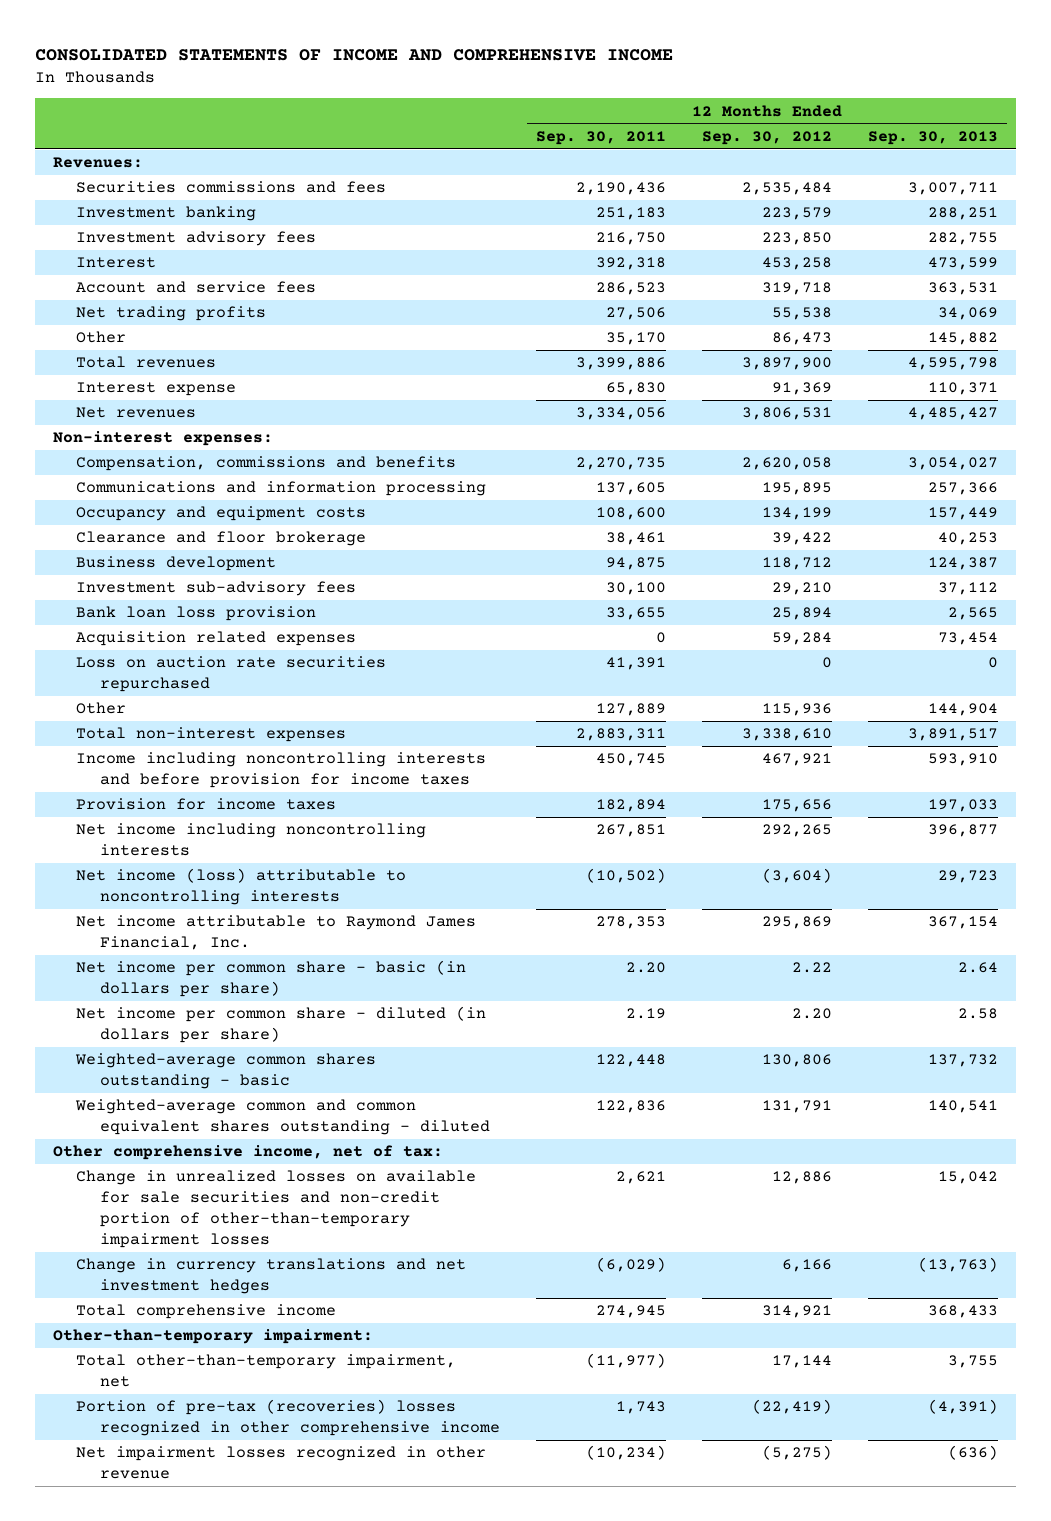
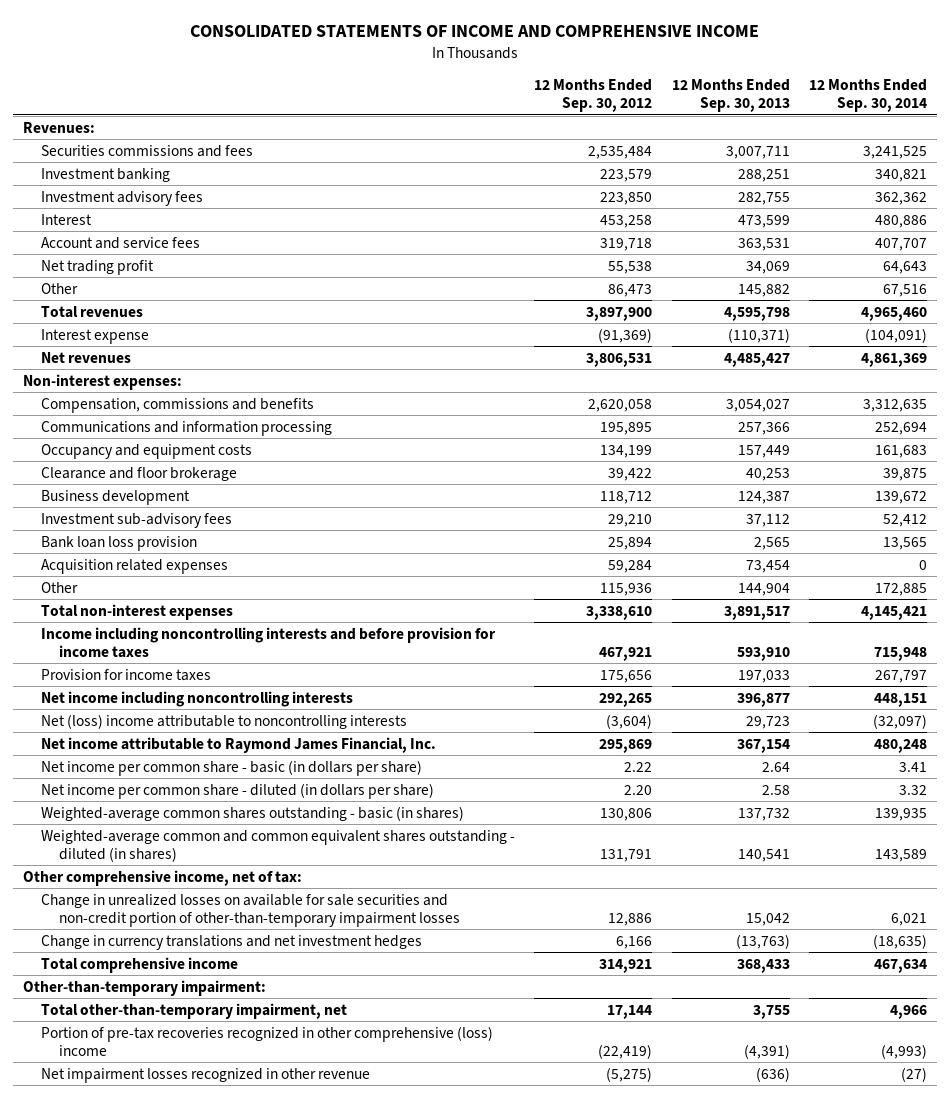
- | 12 Months Ended Sep. 30, 2011 | 12 Months Ended Sep. 30, 2012 | 12 Months Ended Sep. 30, 2013
+ | 12 Months Ended Sep. 30, 2012 | 12 Months Ended Sep. 30, 2013 | 12 Months Ended Sep. 30, 2014
- Net trading profits | 27,506 | 55,538 | 34,069
+ Net trading profit | 55,538 | 34,069 | 64,643
- Interest expense | 65,830 | 91,369 | 110,371
+ Interest expense | (91,369) | (110,371) | (104,091)
- Loss on auction rate securities repurchased | 41,391 | 0 | 0
- Net income (loss) attributable to noncontrolling interests | (10,502) | (3,604) | 29,723
+ Net (loss) income attributable to noncontrolling interests | (3,604) | 29,723 | (32,097)
- Weighted-average common shares outstanding - basic | 122,448 | 130,806 | 137,732
- Weighted-average common and common equivalent shares outstanding - diluted | 122,836 | 131,791 | 140,541
+ Weighted-average common shares outstanding - basic (in shares) | 130,806 | 137,732 | 139,935
+ Weighted-average common and common equivalent shares outstanding - diluted (in shares) | 131,791 | 140,541 | 143,589
- Portion of pre-tax (recoveries) losses recognized in other comprehensive income | 1,743 | (22,419) | (4,391)
+ Portion of pre-tax recoveries recognized in other comprehensive (loss) income | (22,419) | (4,391) | (4,993)

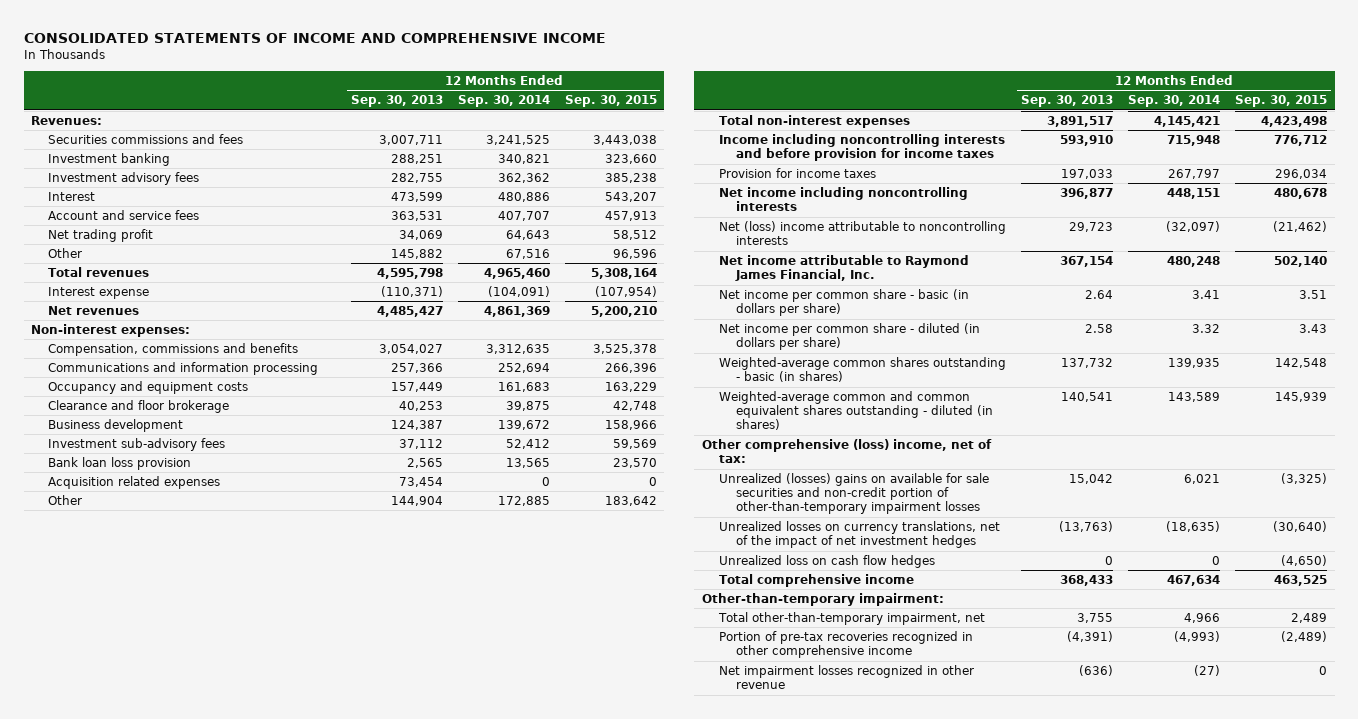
- | 12 Months Ended Sep. 30, 2012 | 12 Months Ended Sep. 30, 2013 | 12 Months Ended Sep. 30, 2014
+ | 12 Months Ended Sep. 30, 2013 | 12 Months Ended Sep. 30, 2014 | 12 Months Ended Sep. 30, 2015
- Other comprehensive income, net of tax:
- Change in unrealized losses on available for sale securities and non-credit portion of other-than-temporary impairment losses | 12,886 | 15,042 | 6,021
- Change in currency translations and net investment hedges | 6,166 | (13,763) | (18,635)
+ Other comprehensive (loss) income, net of tax:
+ Unrealized (losses) gains on available for sale securities and non-credit portion of other-than-temporary impairment losses | 15,042 | 6,021 | (3,325)
+ Unrealized losses on currency translations, net of the impact of net investment hedges | (13,763) | (18,635) | (30,640)
+ Unrealized loss on cash flow hedges | 0 | 0 | (4,650)
- Portion of pre-tax recoveries recognized in other comprehensive (loss) income | (22,419) | (4,391) | (4,993)
+ Portion of pre-tax recoveries recognized in other comprehensive income | (4,391) | (4,993) | (2,489)

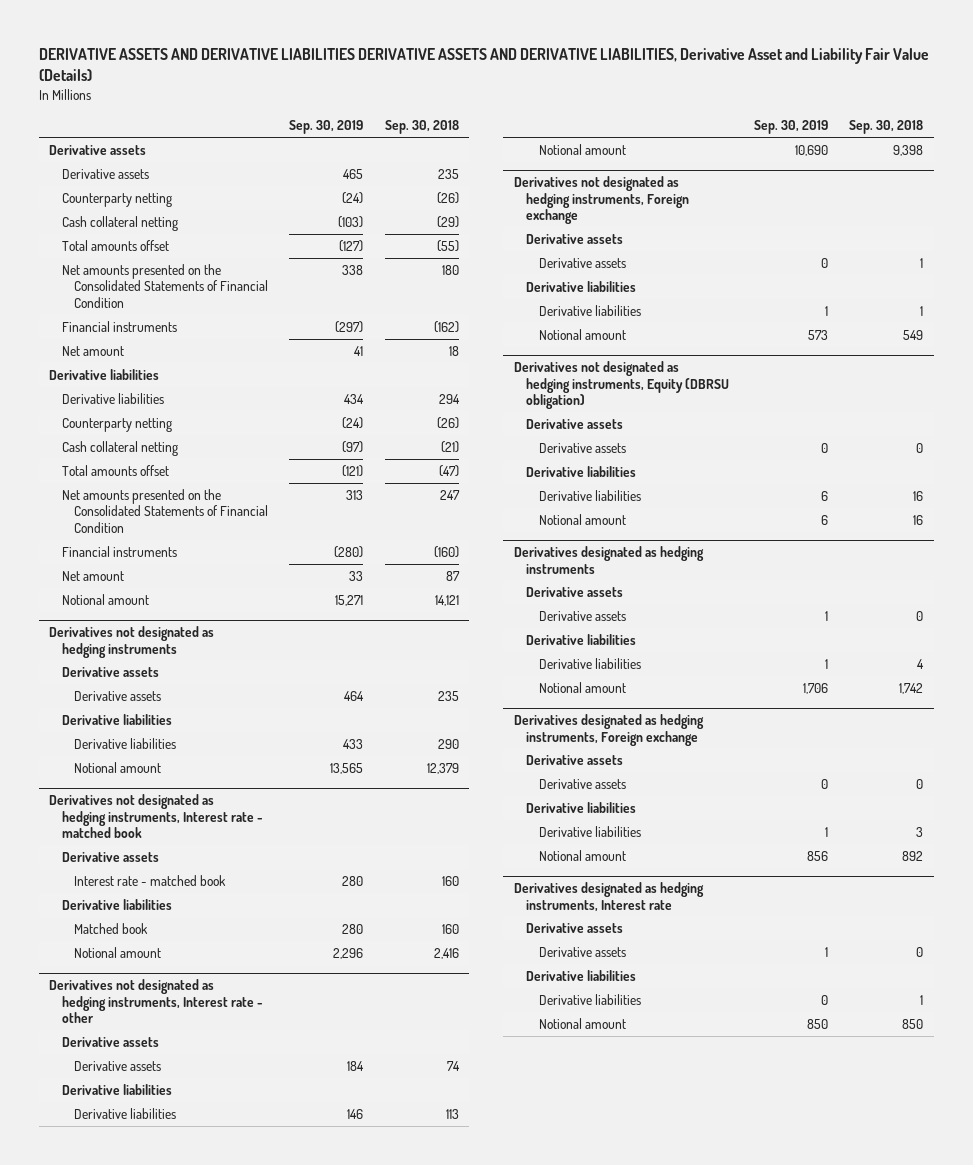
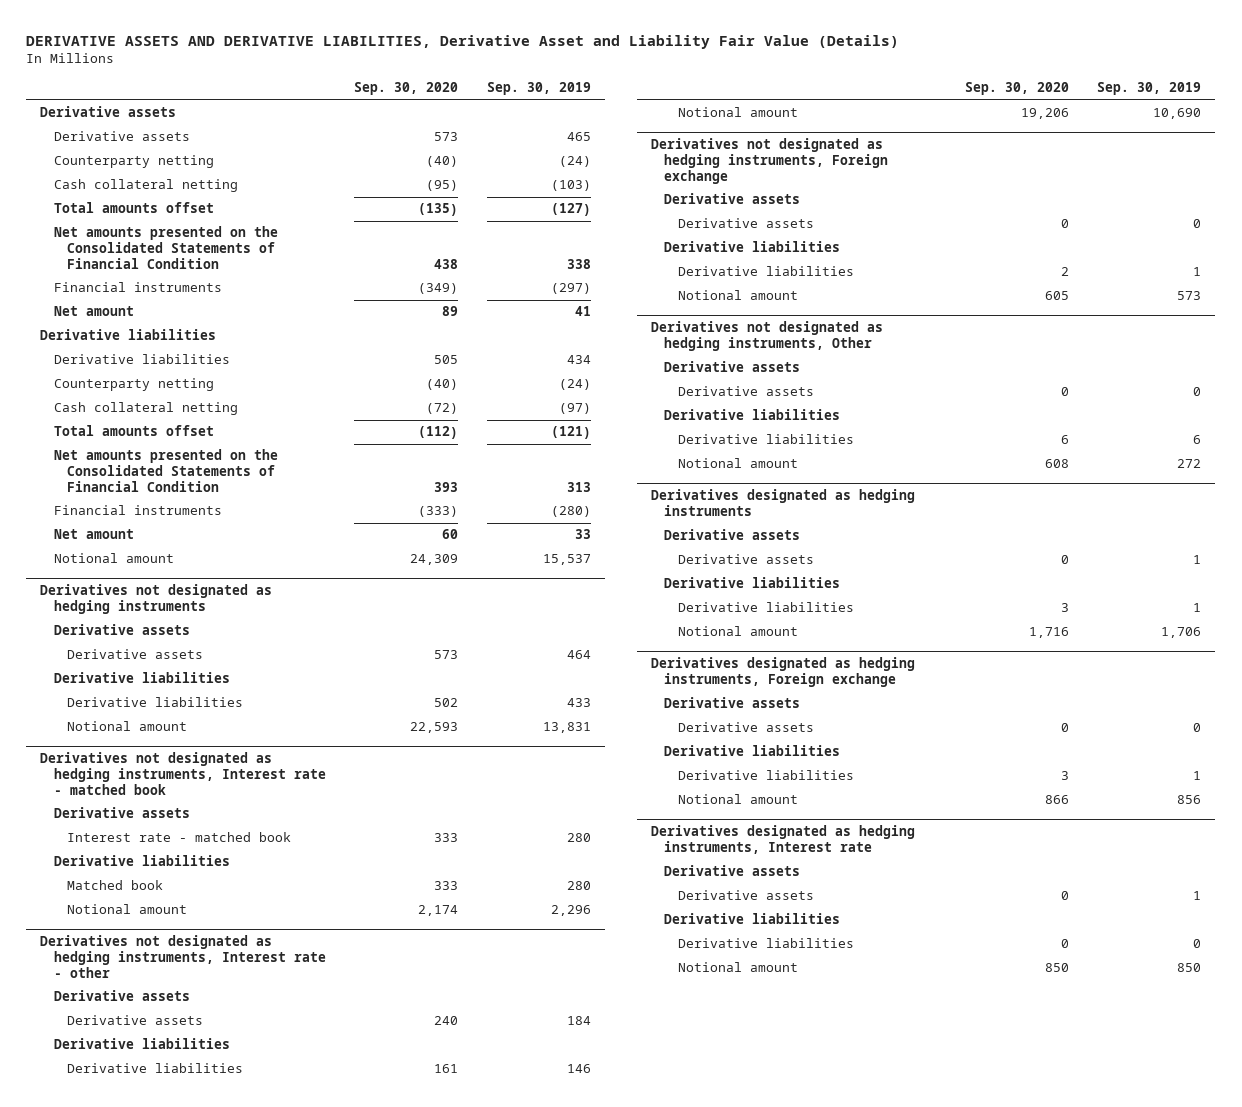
- DERIVATIVE ASSETS AND DERIVATIVE LIABILITIES DERIVATIVE ASSETS AND DERIVATIVE LIABILITIES, Derivative Asset and Liability Fair Value (Details)
+ DERIVATIVE ASSETS AND DERIVATIVE LIABILITIES, Derivative Asset and Liability Fair Value (Details)
- | Sep. 30, 2019 | Sep. 30, 2018
+ | Sep. 30, 2020 | Sep. 30, 2019
- Notional amount | 15,271 | 14,121
+ Notional amount | 24,309 | 15,537
@ Derivatives not designated as hedging instruments
- Notional amount | 13,565 | 12,379
+ Notional amount | 22,593 | 13,831
- Derivatives not designated as hedging instruments, Equity (DBRSU obligation)
+ Derivatives not designated as hedging instruments, Other
- Notional amount | 6 | 16
+ Notional amount | 608 | 272

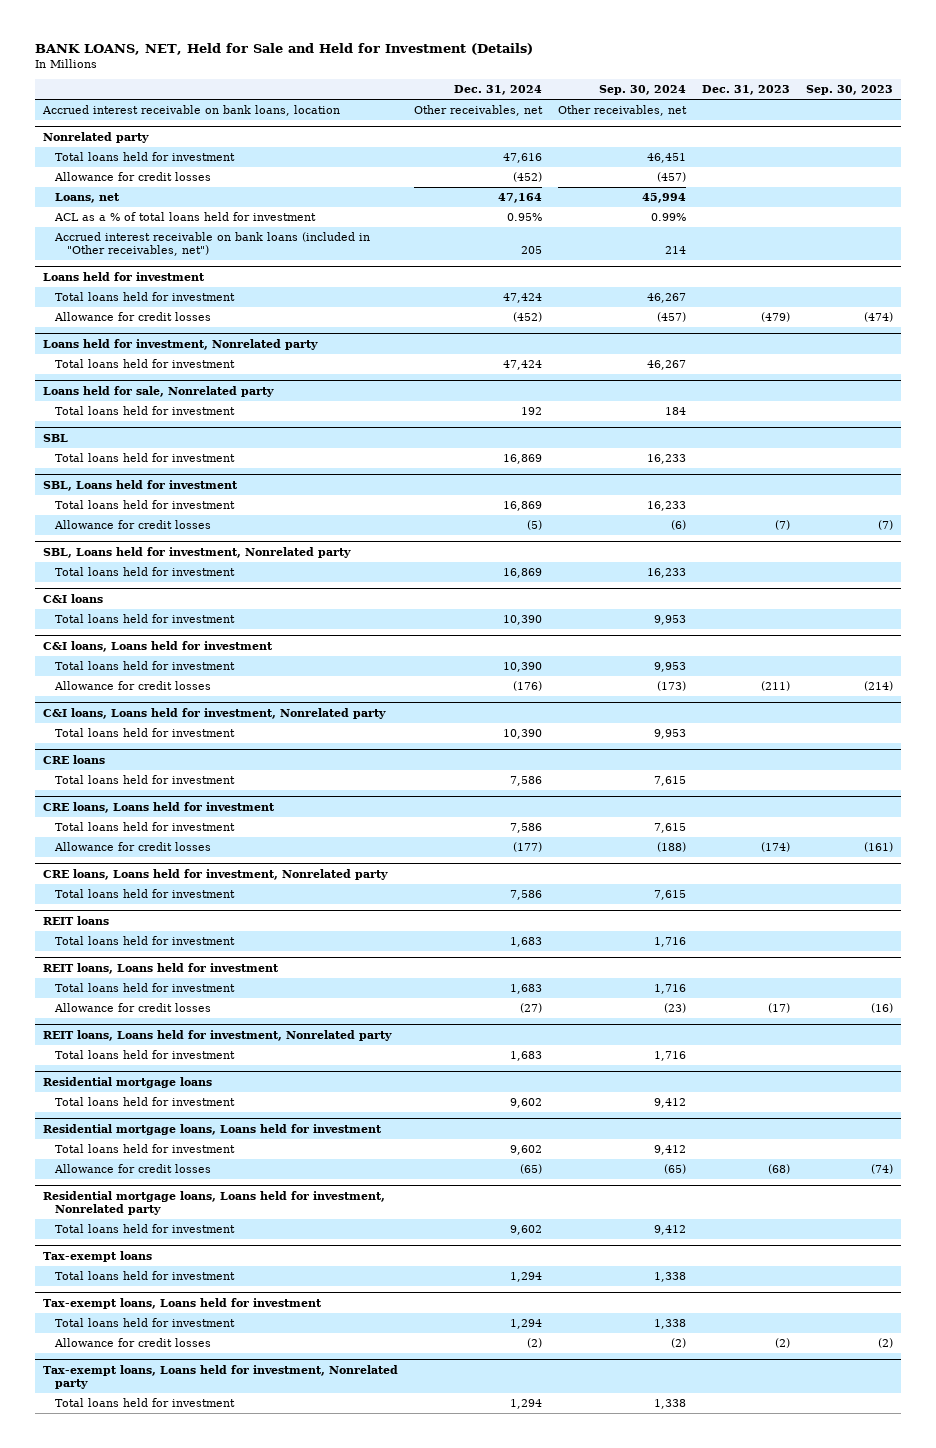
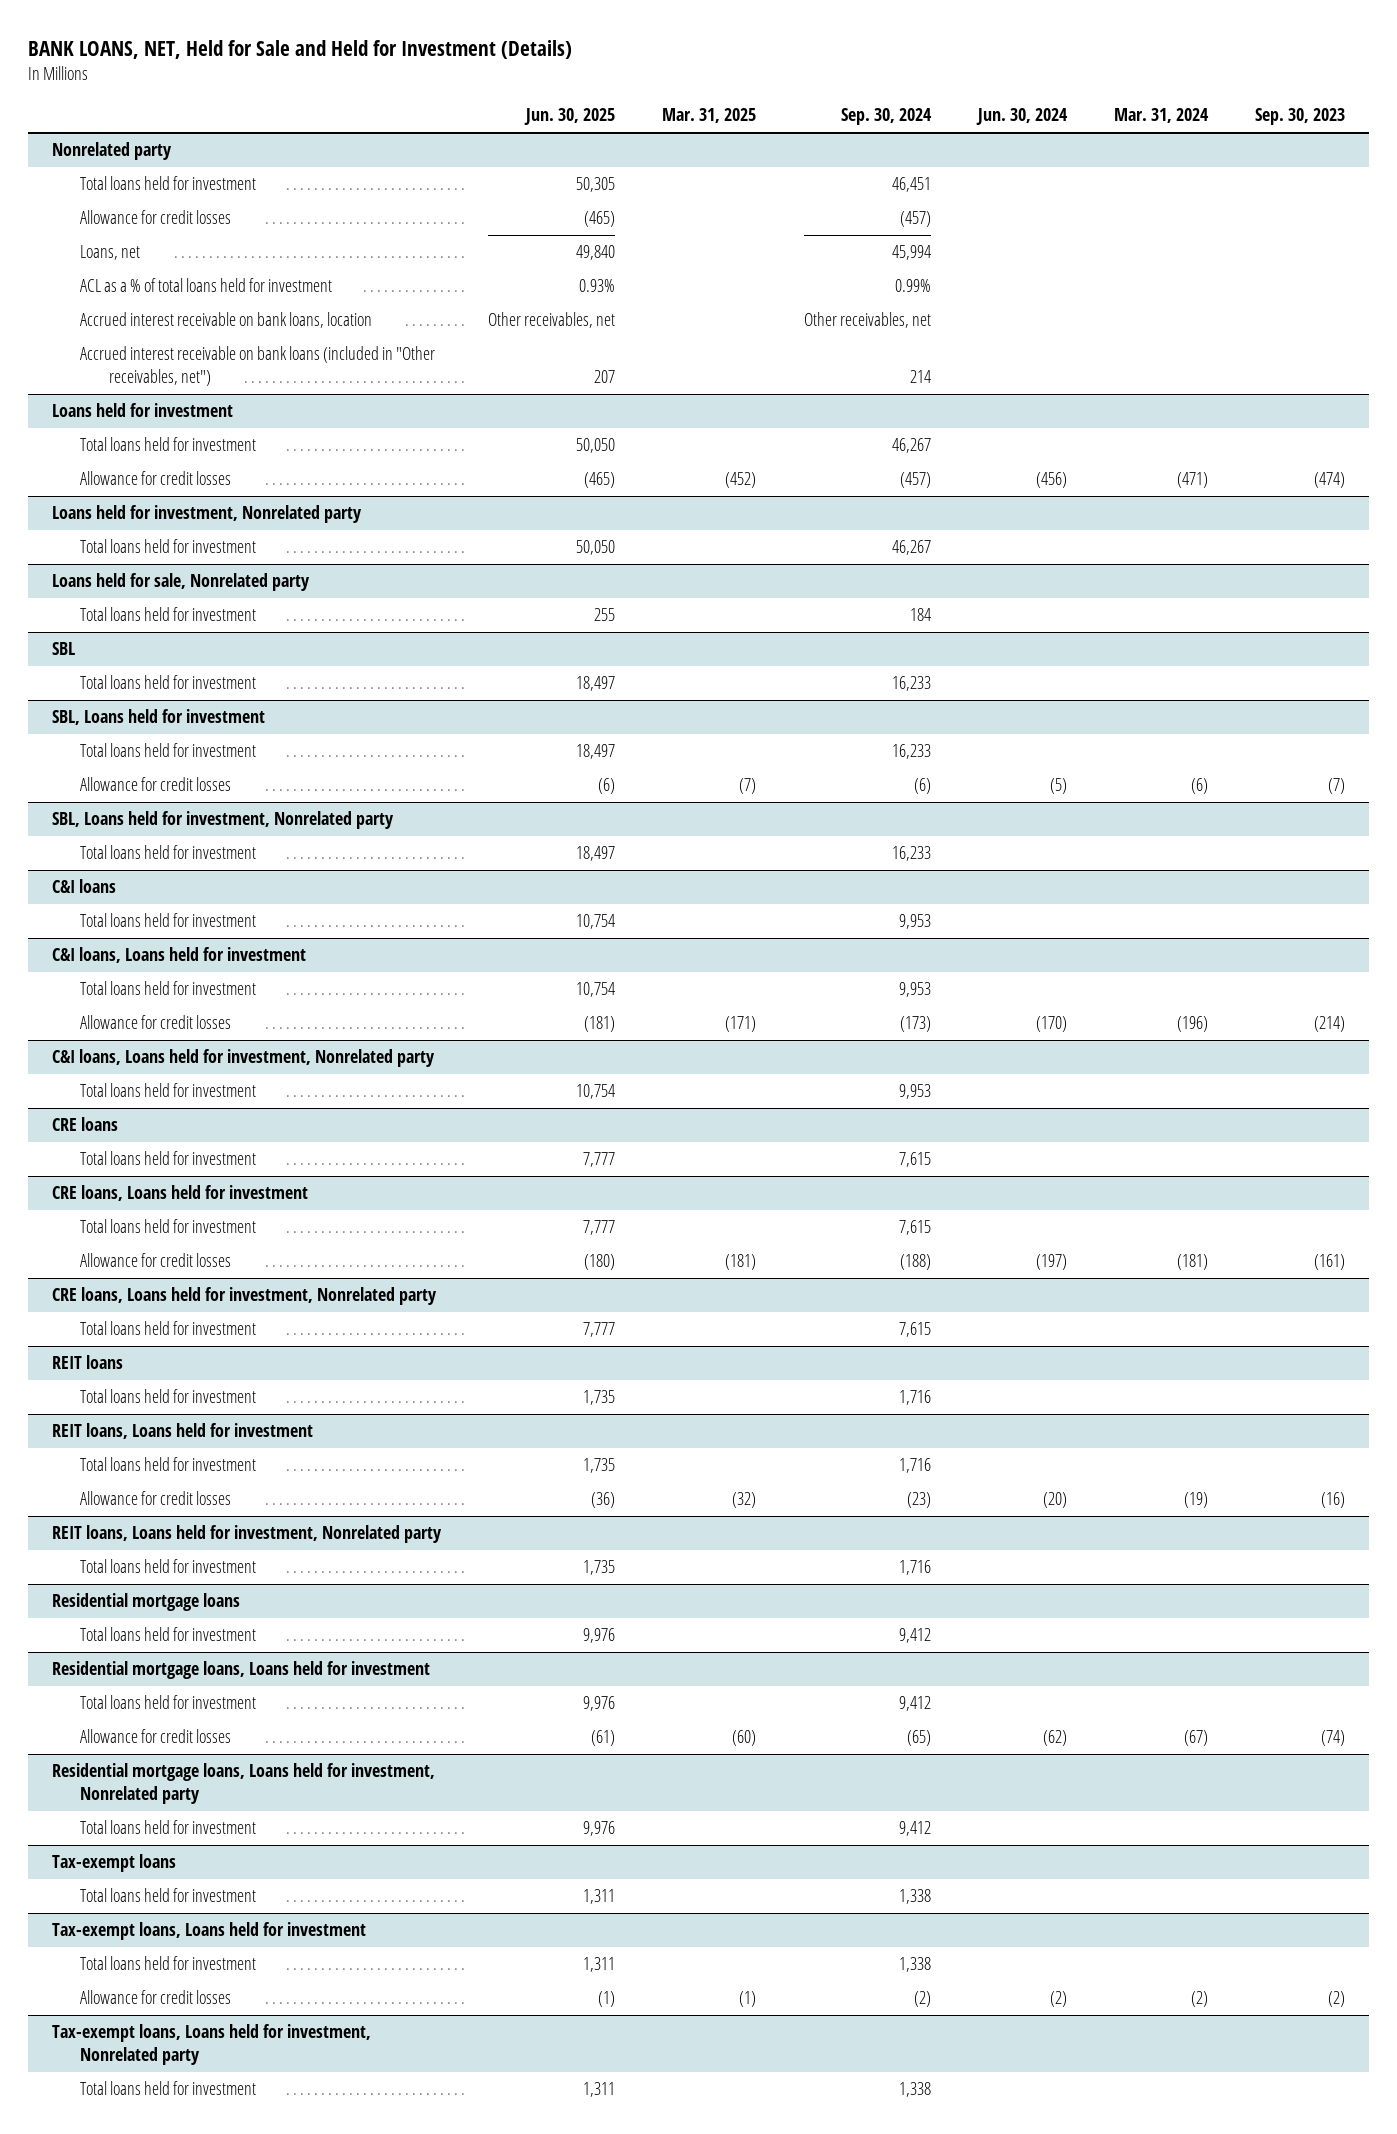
- | Dec. 31, 2024 | Sep. 30, 2024 | Dec. 31, 2023 | Sep. 30, 2023
+ | Jun. 30, 2025 | Mar. 31, 2025 | Sep. 30, 2024 | Jun. 30, 2024 | Mar. 31, 2024 | Sep. 30, 2023
- Accrued interest receivable on bank loans, location | Other receivables, net | Other receivables, net | |
@ Nonrelated party
+ Accrued interest receivable on bank loans, location | Other receivables, net | | Other receivables, net | | |

